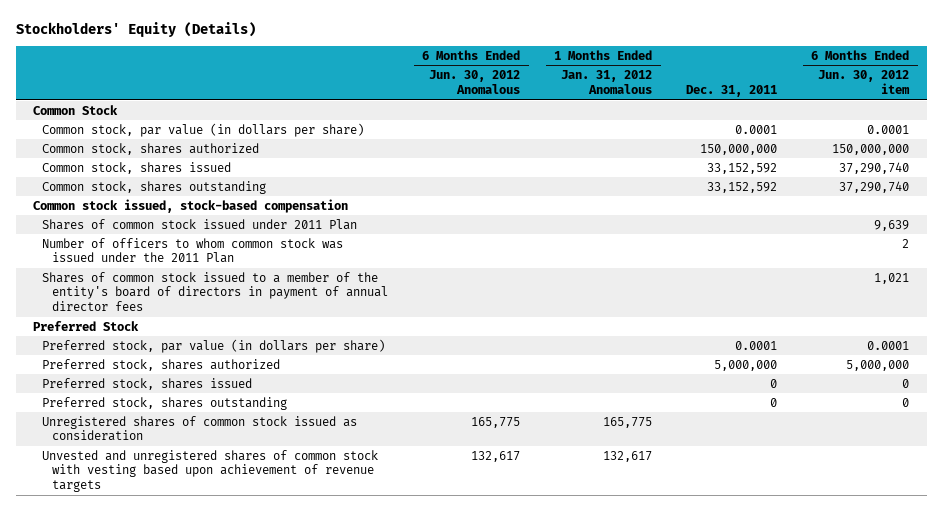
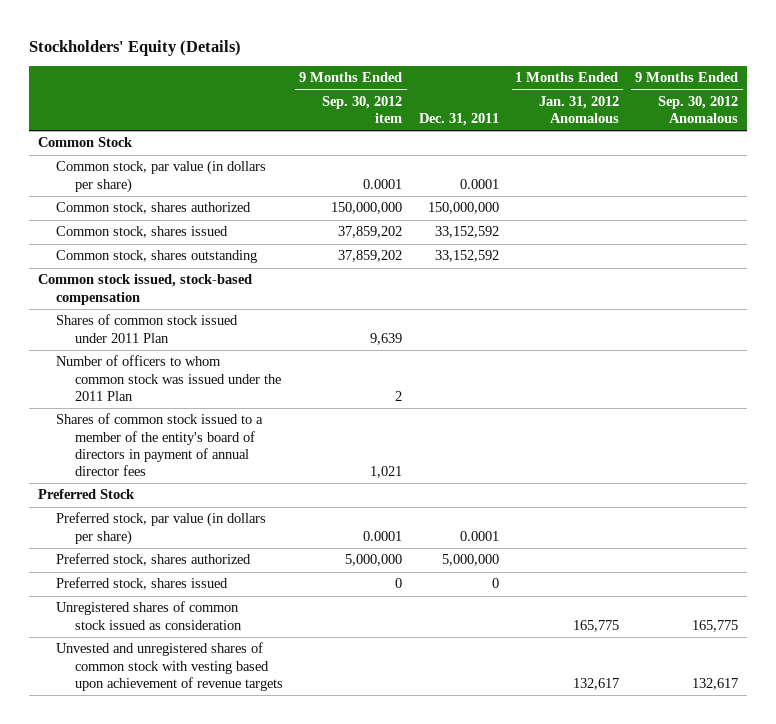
- | 6 Months Ended Jun. 30, 2012 Anomalous | 1 Months Ended Jan. 31, 2012 Anomalous | Dec. 31, 2011 | 6 Months Ended Jun. 30, 2012 item
+ | 9 Months Ended Sep. 30, 2012 item | Dec. 31, 2011 | 1 Months Ended Jan. 31, 2012 Anomalous | 9 Months Ended Sep. 30, 2012 Anomalous
- Preferred stock, shares outstanding | | | 0 | 0

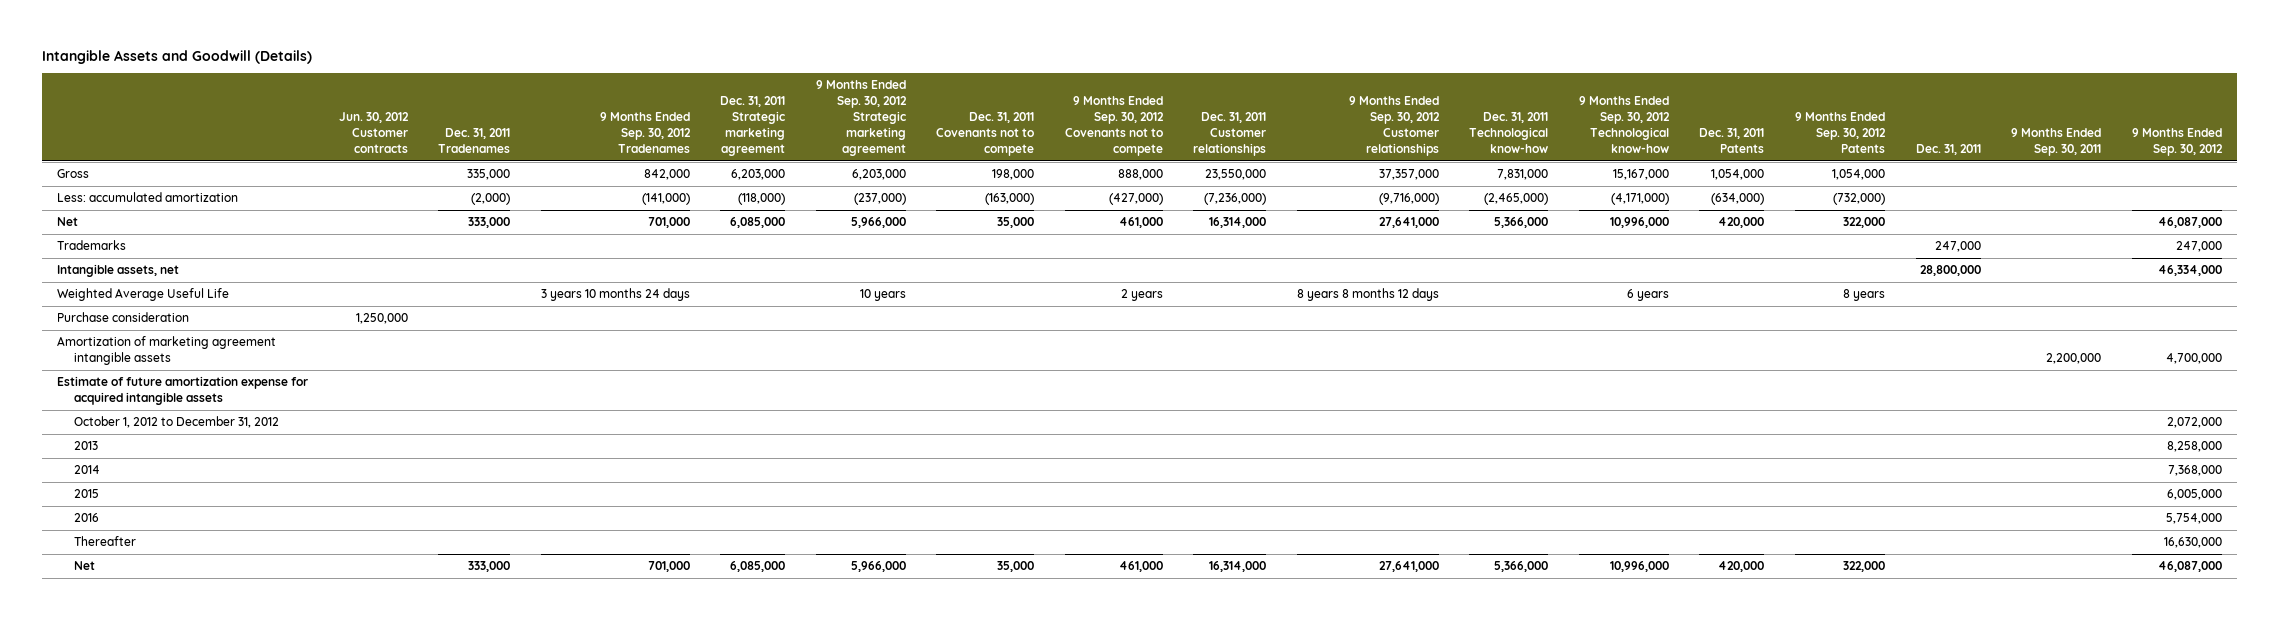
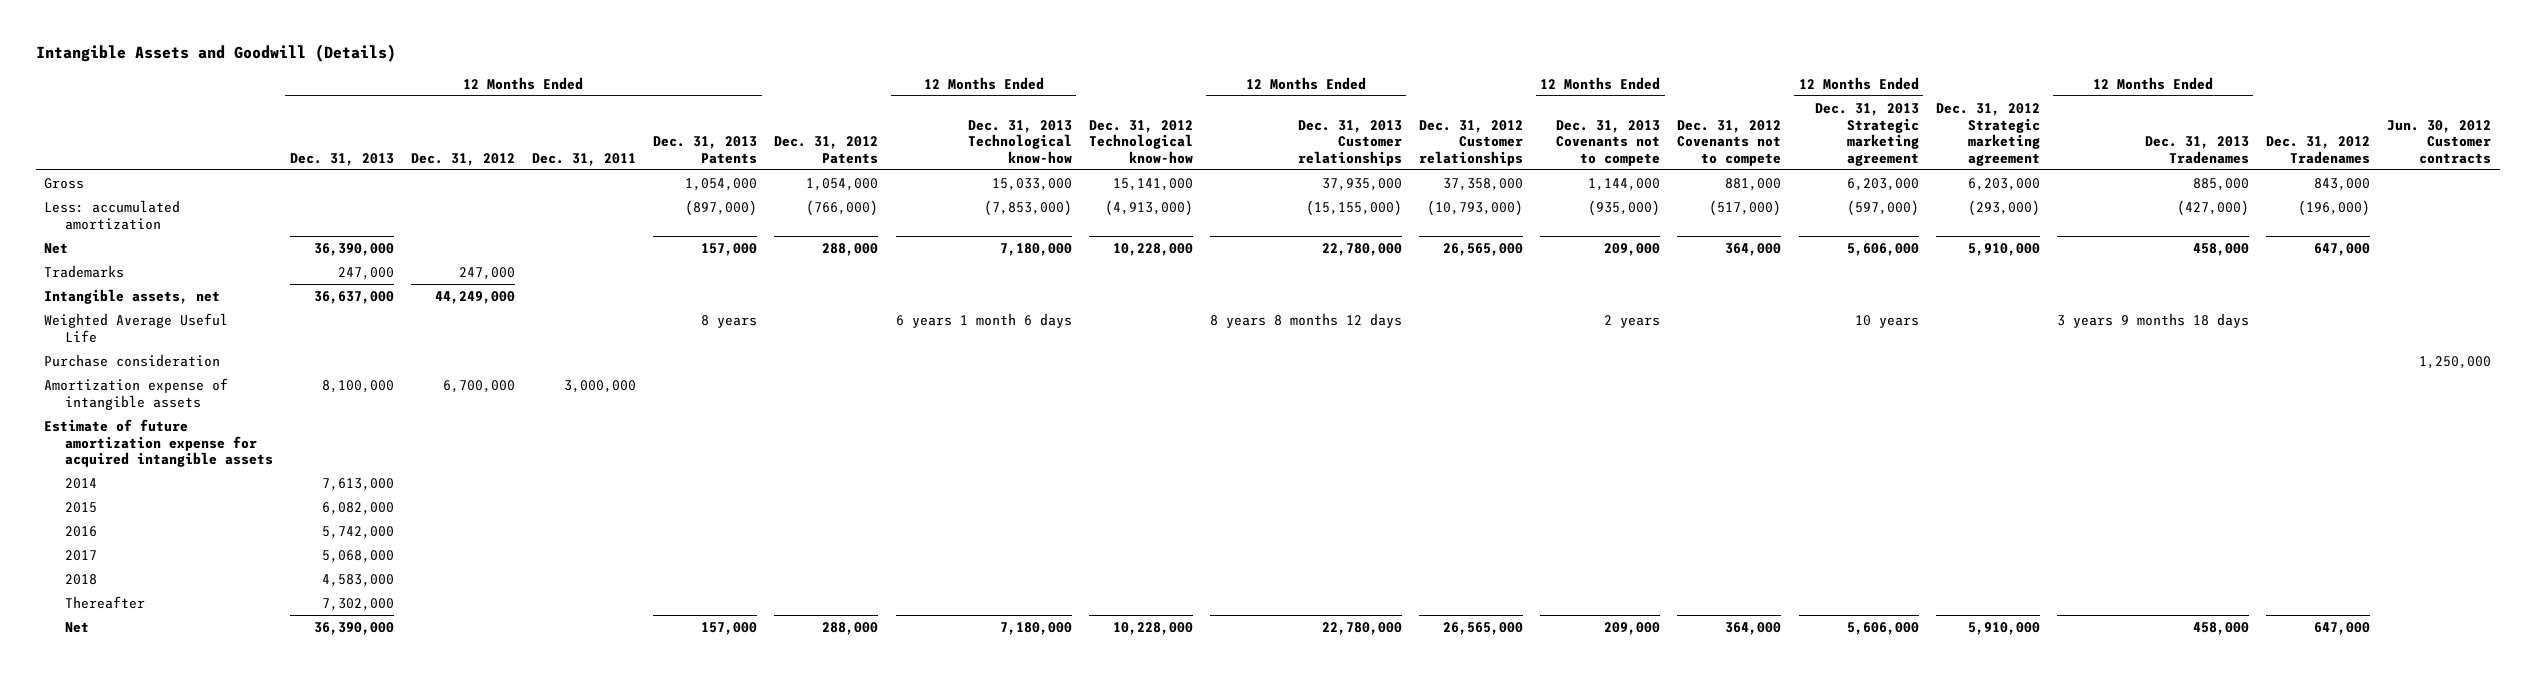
- | Jun. 30, 2012 Customer contracts | Dec. 31, 2011 Tradenames | 9 Months Ended Sep. 30, 2012 Tradenames | Dec. 31, 2011 Strategic marketing agreement | 9 Months Ended Sep. 30, 2012 Strategic marketing agreement | Dec. 31, 2011 Covenants not to compete | 9 Months Ended Sep. 30, 2012 Covenants not to compete | Dec. 31, 2011 Customer relationships | 9 Months Ended Sep. 30, 2012 Customer relationships | Dec. 31, 2011 Technological know-how | 9 Months Ended Sep. 30, 2012 Technological know-how | Dec. 31, 2011 Patents | 9 Months Ended Sep. 30, 2012 Patents | Dec. 31, 2011 | 9 Months Ended Sep. 30, 2011 | 9 Months Ended Sep. 30, 2012
+ | 12 Months Ended Dec. 31, 2013 | 12 Months Ended Dec. 31, 2012 | 12 Months Ended Dec. 31, 2011 | 12 Months Ended Dec. 31, 2013 Patents | Dec. 31, 2012 Patents | 12 Months Ended Dec. 31, 2013 Technological know-how | Dec. 31, 2012 Technological know-how | 12 Months Ended Dec. 31, 2013 Customer relationships | Dec. 31, 2012 Customer relationships | 12 Months Ended Dec. 31, 2013 Covenants not to compete | Dec. 31, 2012 Covenants not to compete | 12 Months Ended Dec. 31, 2013 Strategic marketing agreement | Dec. 31, 2012 Strategic marketing agreement | 12 Months Ended Dec. 31, 2013 Tradenames | Dec. 31, 2012 Tradenames | Jun. 30, 2012 Customer contracts
- Amortization of marketing agreement intangible assets | | | | | | | | | | | | | | | 2,200,000 | 4,700,000
+ Amortization expense of intangible assets | 8,100,000 | 6,700,000 | 3,000,000 | | | | | | | | | | | | |
- October 1, 2012 to December 31, 2012 | | | | | | | | | | | | | | | | 2,072,000
- 2013 | | | | | | | | | | | | | | | | 8,258,000
+ 2017 | 5,068,000 | | | | | | | | | | | | | | |
+ 2018 | 4,583,000 | | | | | | | | | | | | | | |

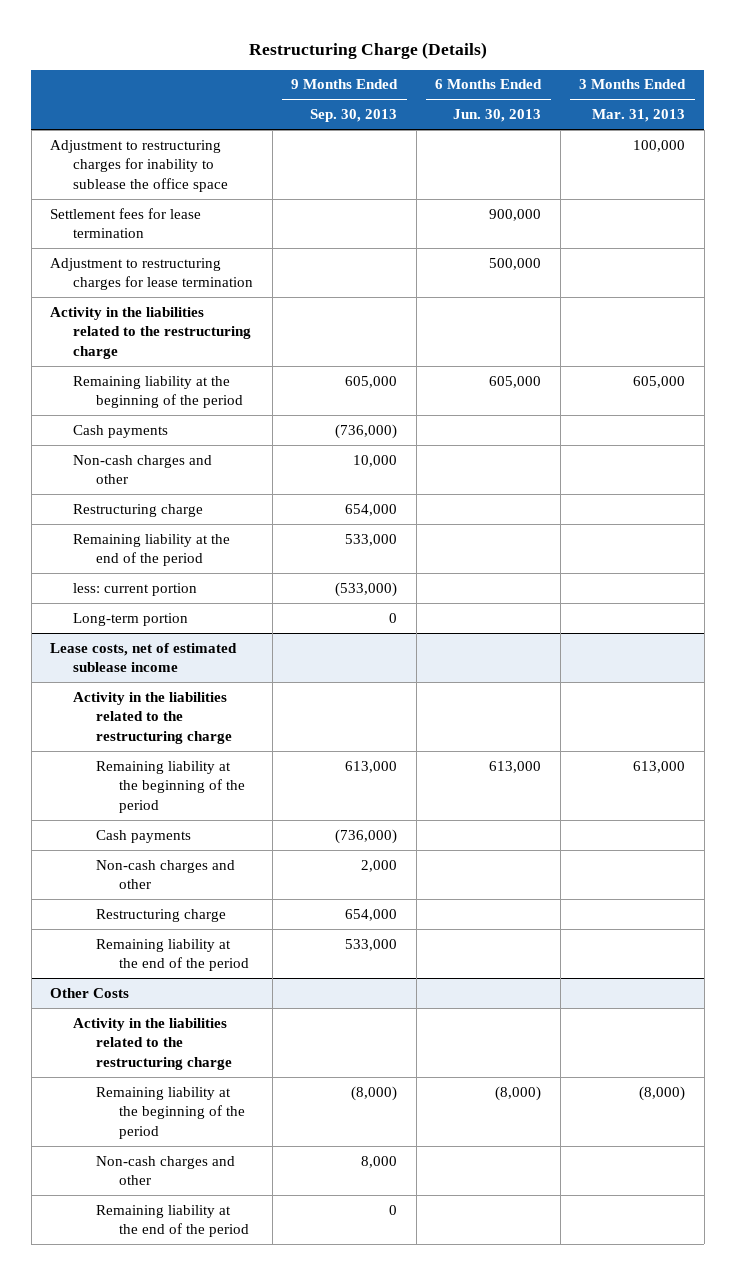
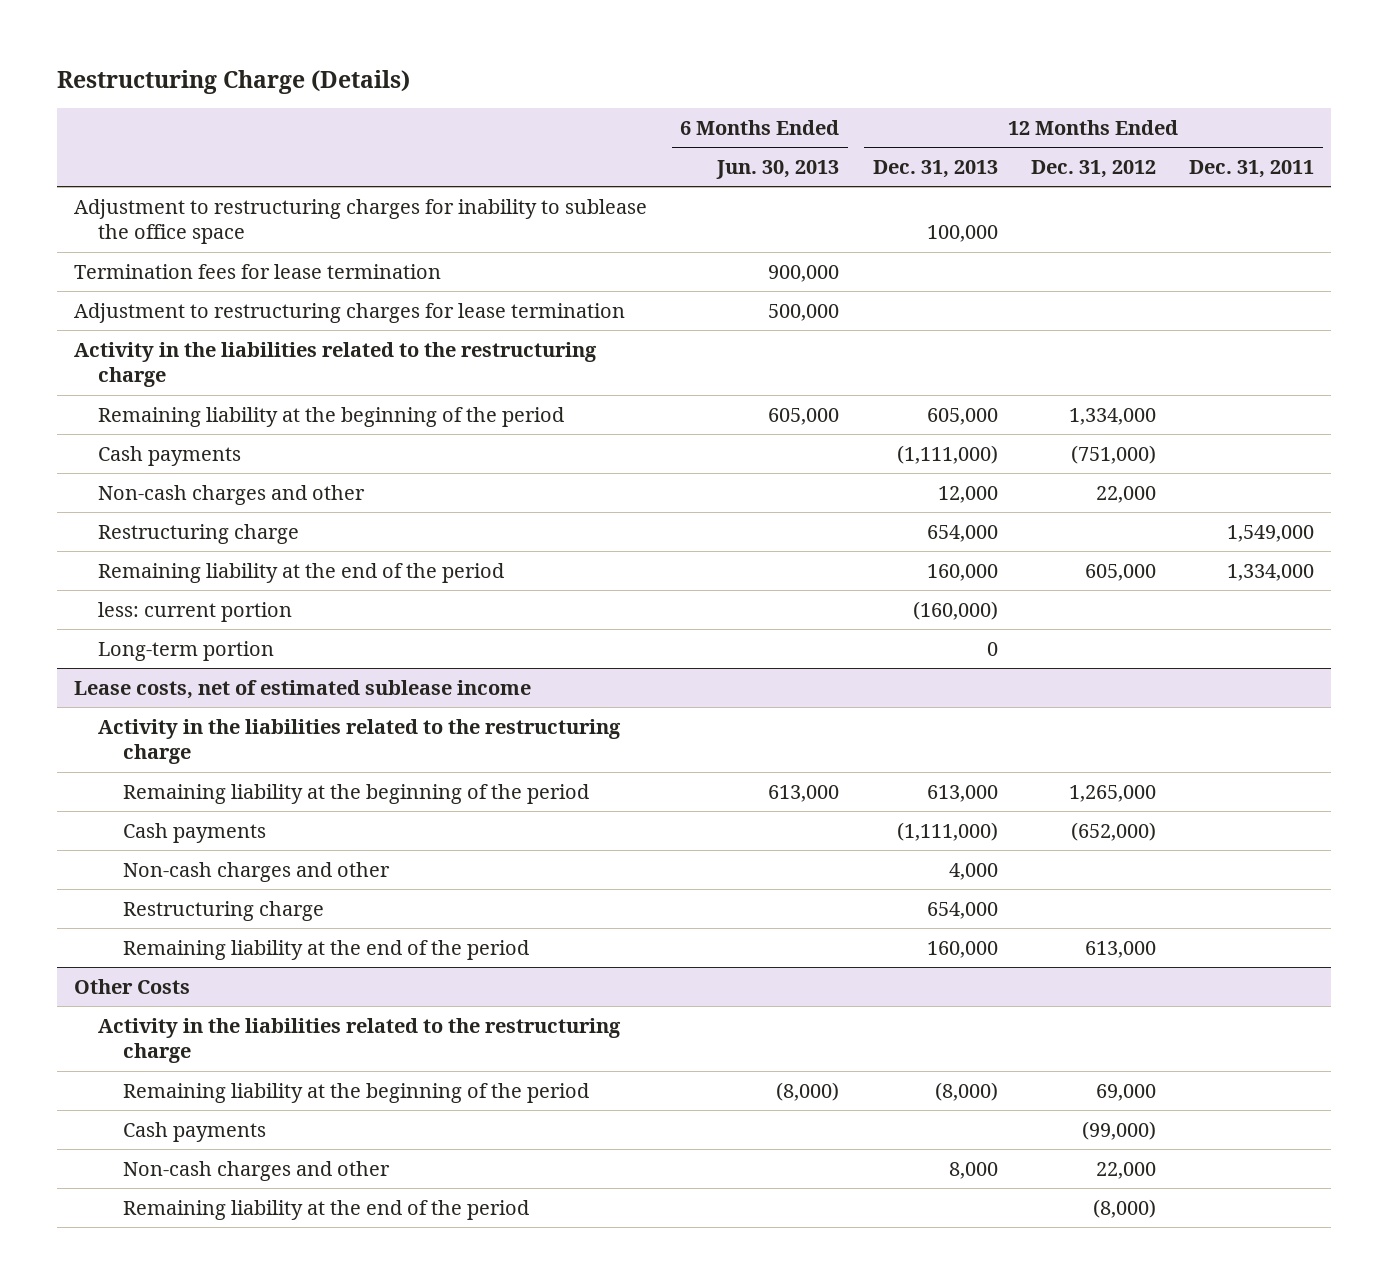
- | 9 Months Ended Sep. 30, 2013 | 6 Months Ended Jun. 30, 2013 | 3 Months Ended Mar. 31, 2013
+ | 6 Months Ended Jun. 30, 2013 | 12 Months Ended Dec. 31, 2013 | 12 Months Ended Dec. 31, 2012 | 12 Months Ended Dec. 31, 2011
- Settlement fees for lease termination | | 900,000 |
+ Termination fees for lease termination | 900,000 | | |
@ Other Costs
+ Cash payments | | | (99,000) |

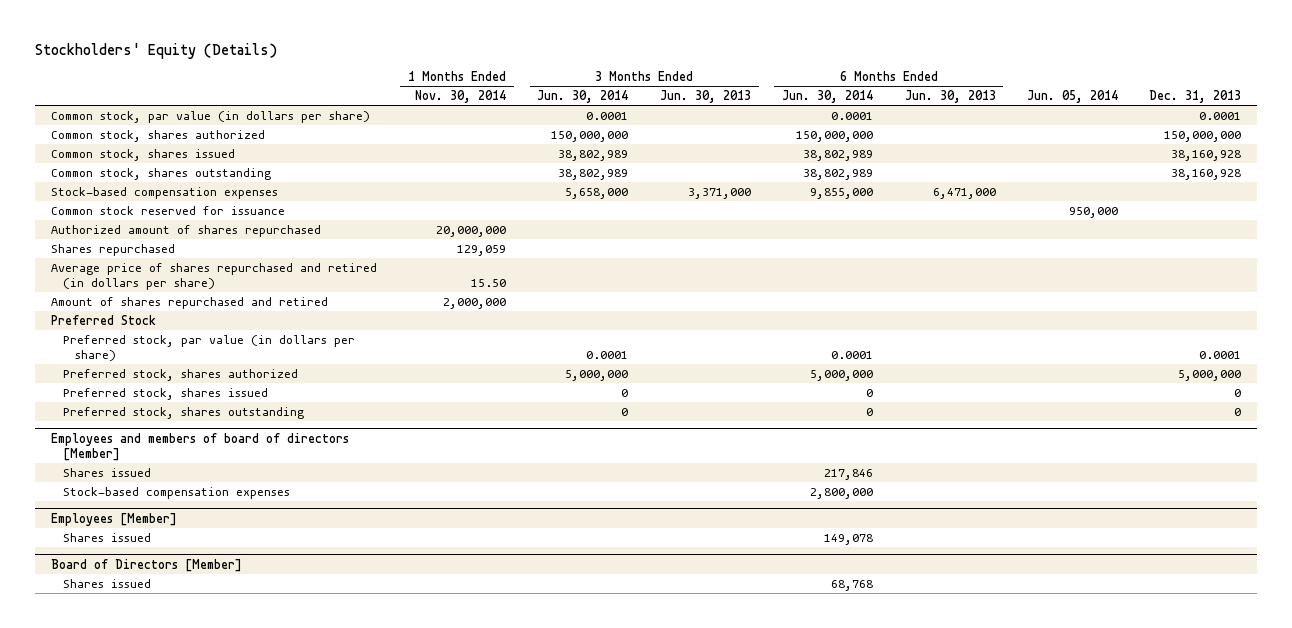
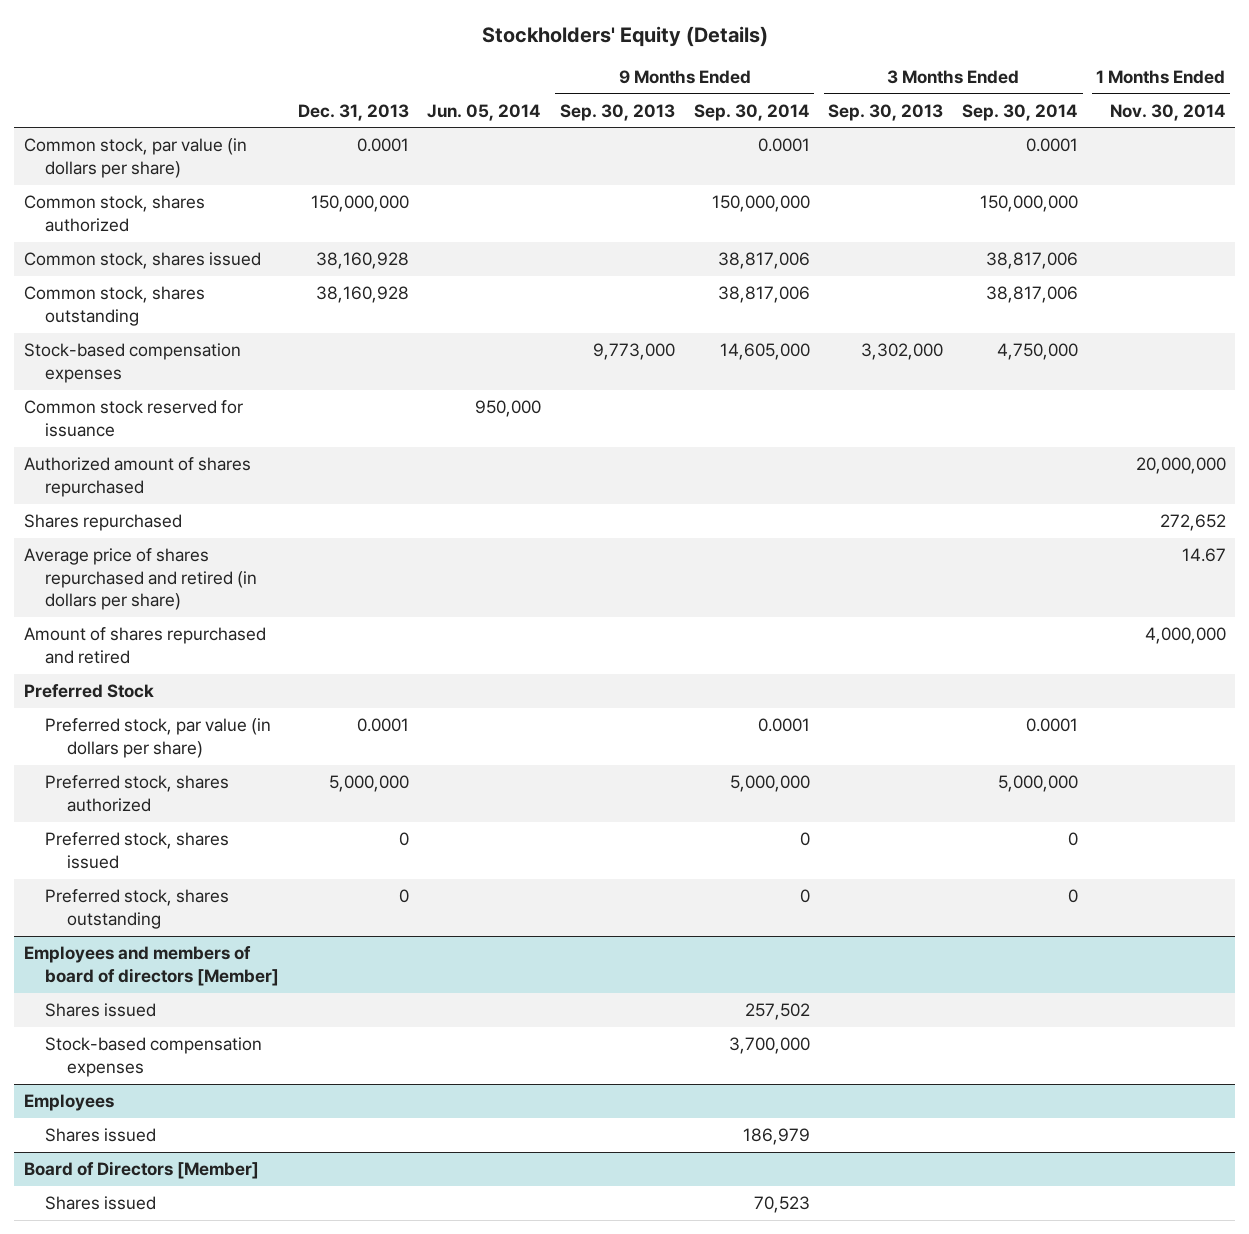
- | 1 Months Ended Nov. 30, 2014 | 3 Months Ended Jun. 30, 2014 | 3 Months Ended Jun. 30, 2013 | 6 Months Ended Jun. 30, 2014 | 6 Months Ended Jun. 30, 2013 | Jun. 05, 2014 | Dec. 31, 2013
+ | Dec. 31, 2013 | Jun. 05, 2014 | 9 Months Ended Sep. 30, 2013 | 9 Months Ended Sep. 30, 2014 | 3 Months Ended Sep. 30, 2013 | 3 Months Ended Sep. 30, 2014 | 1 Months Ended Nov. 30, 2014
- Shares repurchased | 129,059 | | | | | |
- Average price of shares repurchased and retired (in dollars per share) | 15.50 | | | | | |
- Amount of shares repurchased and retired | 2,000,000 | | | | | |
+ Shares repurchased | | | | | | | 272,652
+ Average price of shares repurchased and retired (in dollars per share) | | | | | | | 14.67
+ Amount of shares repurchased and retired | | | | | | | 4,000,000
- Employees [Member]
+ Employees

